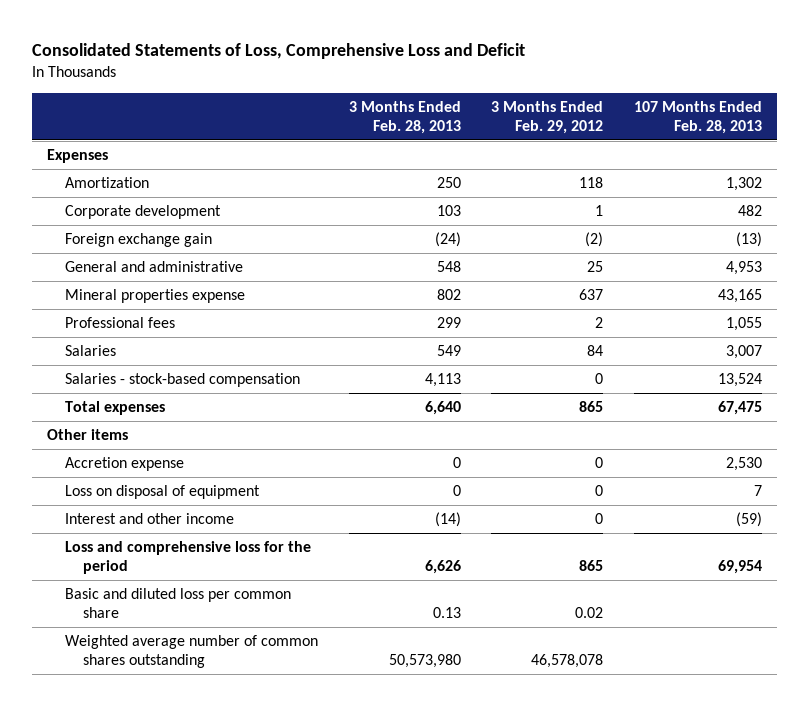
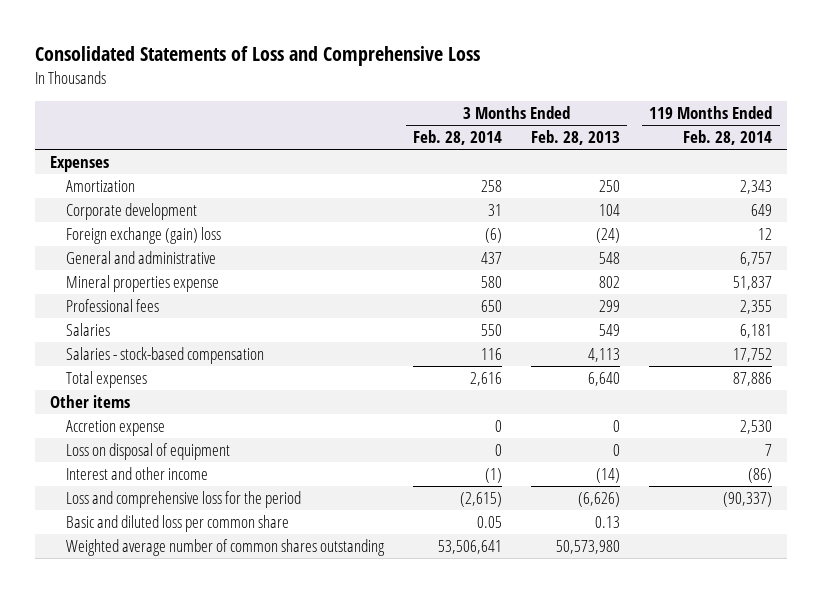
- Consolidated Statements of Loss, Comprehensive Loss and Deficit
+ Consolidated Statements of Loss and Comprehensive Loss
- | 3 Months Ended Feb. 28, 2013 | 3 Months Ended Feb. 29, 2012 | 107 Months Ended Feb. 28, 2013
+ | 3 Months Ended Feb. 28, 2014 | 3 Months Ended Feb. 28, 2013 | 119 Months Ended Feb. 28, 2014
- Corporate development | 103 | 1 | 482
- Foreign exchange gain | (24) | (2) | (13)
+ Corporate development | 31 | 104 | 649
+ Foreign exchange (gain) loss | (6) | (24) | 12
- Loss and comprehensive loss for the period | 6,626 | 865 | 69,954
+ Loss and comprehensive loss for the period | (2,615) | (6,626) | (90,337)

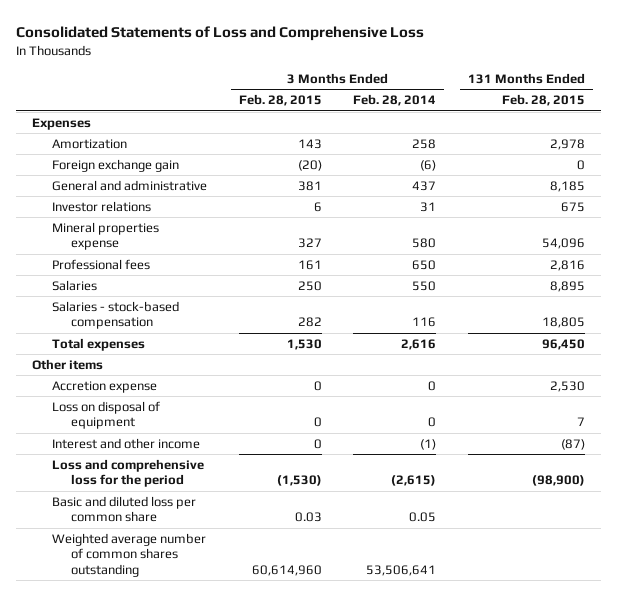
- | 3 Months Ended Feb. 28, 2014 | 3 Months Ended Feb. 28, 2013 | 119 Months Ended Feb. 28, 2014
+ | 3 Months Ended Feb. 28, 2015 | 3 Months Ended Feb. 28, 2014 | 131 Months Ended Feb. 28, 2015
- Corporate development | 31 | 104 | 649
- Foreign exchange (gain) loss | (6) | (24) | 12
+ Foreign exchange gain | (20) | (6) | 0
+ Investor relations | 6 | 31 | 675

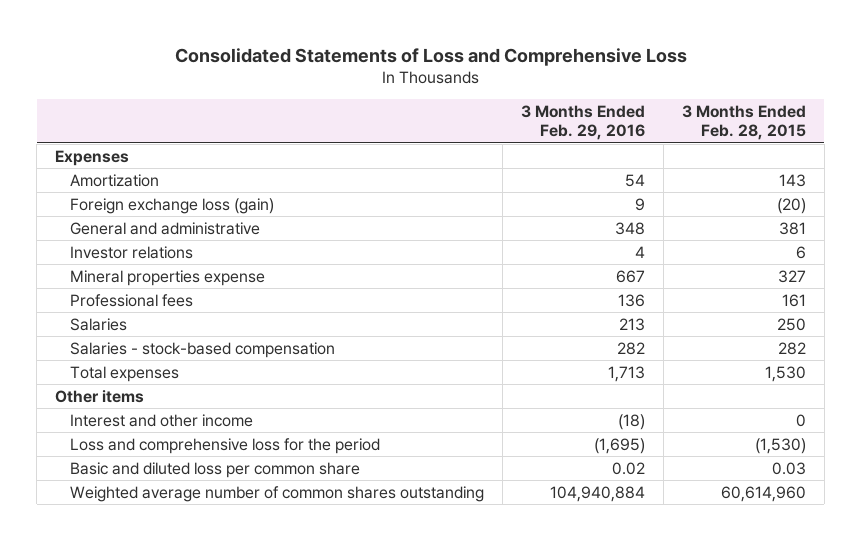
- | 3 Months Ended Feb. 28, 2015 | 3 Months Ended Feb. 28, 2014 | 131 Months Ended Feb. 28, 2015
+ | 3 Months Ended Feb. 29, 2016 | 3 Months Ended Feb. 28, 2015
- Foreign exchange gain | (20) | (6) | 0
+ Foreign exchange loss (gain) | 9 | (20)
- Accretion expense | 0 | 0 | 2,530
- Loss on disposal of equipment | 0 | 0 | 7

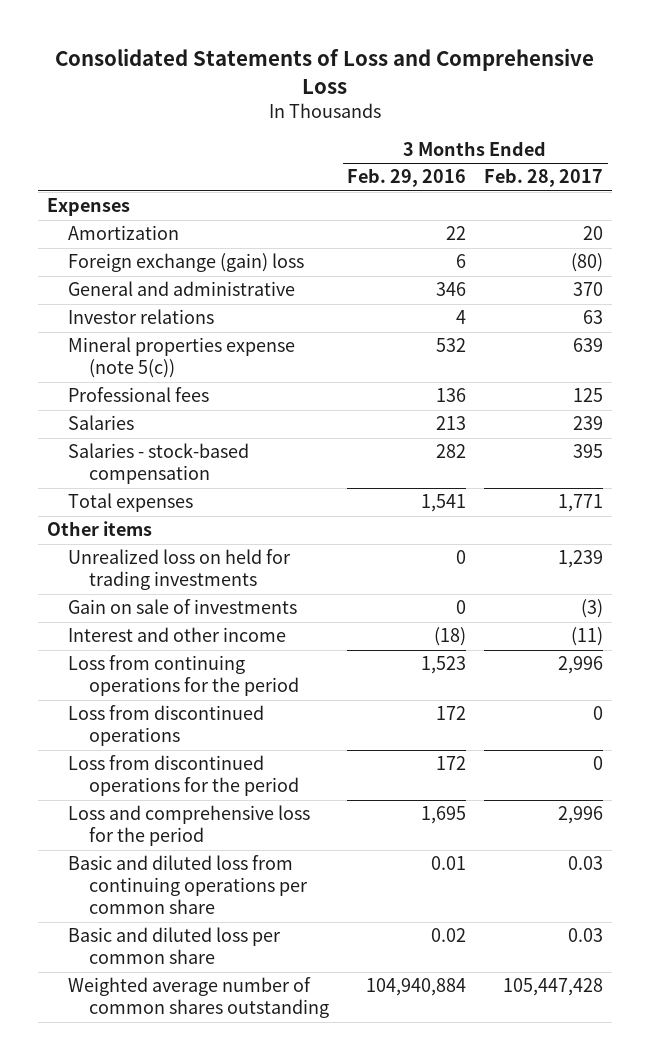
- | 3 Months Ended Feb. 29, 2016 | 3 Months Ended Feb. 28, 2015
+ | 3 Months Ended Feb. 29, 2016 | 3 Months Ended Feb. 28, 2017
- Amortization | 54 | 143
- Foreign exchange loss (gain) | 9 | (20)
- General and administrative | 348 | 381
+ Amortization | 22 | 20
+ Foreign exchange (gain) loss | 6 | (80)
+ General and administrative | 346 | 370
- Mineral properties expense | 667 | 327
+ Mineral properties expense (note 5(c)) | 532 | 639
- Total expenses | 1,713 | 1,530
+ Total expenses | 1,541 | 1,771
+ Unrealized loss on held for trading investments | 0 | 1,239
+ Gain on sale of investments | 0 | (3)
- Loss and comprehensive loss for the period | (1,695) | (1,530)
+ Loss from continuing operations for the period | 1,523 | 2,996
+ Loss from discontinued operations | 172 | 0
+ Loss from discontinued operations for the period | 172 | 0
+ Loss and comprehensive loss for the period | 1,695 | 2,996
+ Basic and diluted loss from continuing operations per common share | 0.01 | 0.03

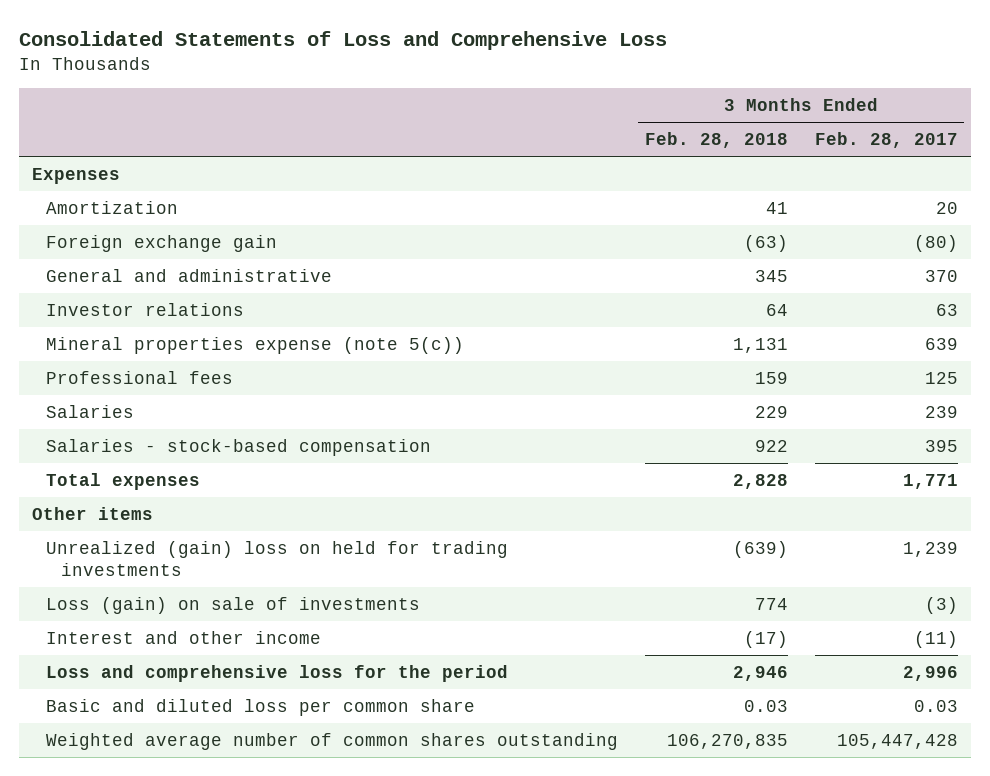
- | 3 Months Ended Feb. 29, 2016 | 3 Months Ended Feb. 28, 2017
+ | 3 Months Ended Feb. 28, 2018 | 3 Months Ended Feb. 28, 2017
- Foreign exchange (gain) loss | 6 | (80)
+ Foreign exchange gain | (63) | (80)
- Unrealized loss on held for trading investments | 0 | 1,239
- Gain on sale of investments | 0 | (3)
+ Unrealized (gain) loss on held for trading investments | (639) | 1,239
+ Loss (gain) on sale of investments | 774 | (3)
- Loss from continuing operations for the period | 1,523 | 2,996
- Loss from discontinued operations | 172 | 0
- Loss from discontinued operations for the period | 172 | 0
- Basic and diluted loss from continuing operations per common share | 0.01 | 0.03

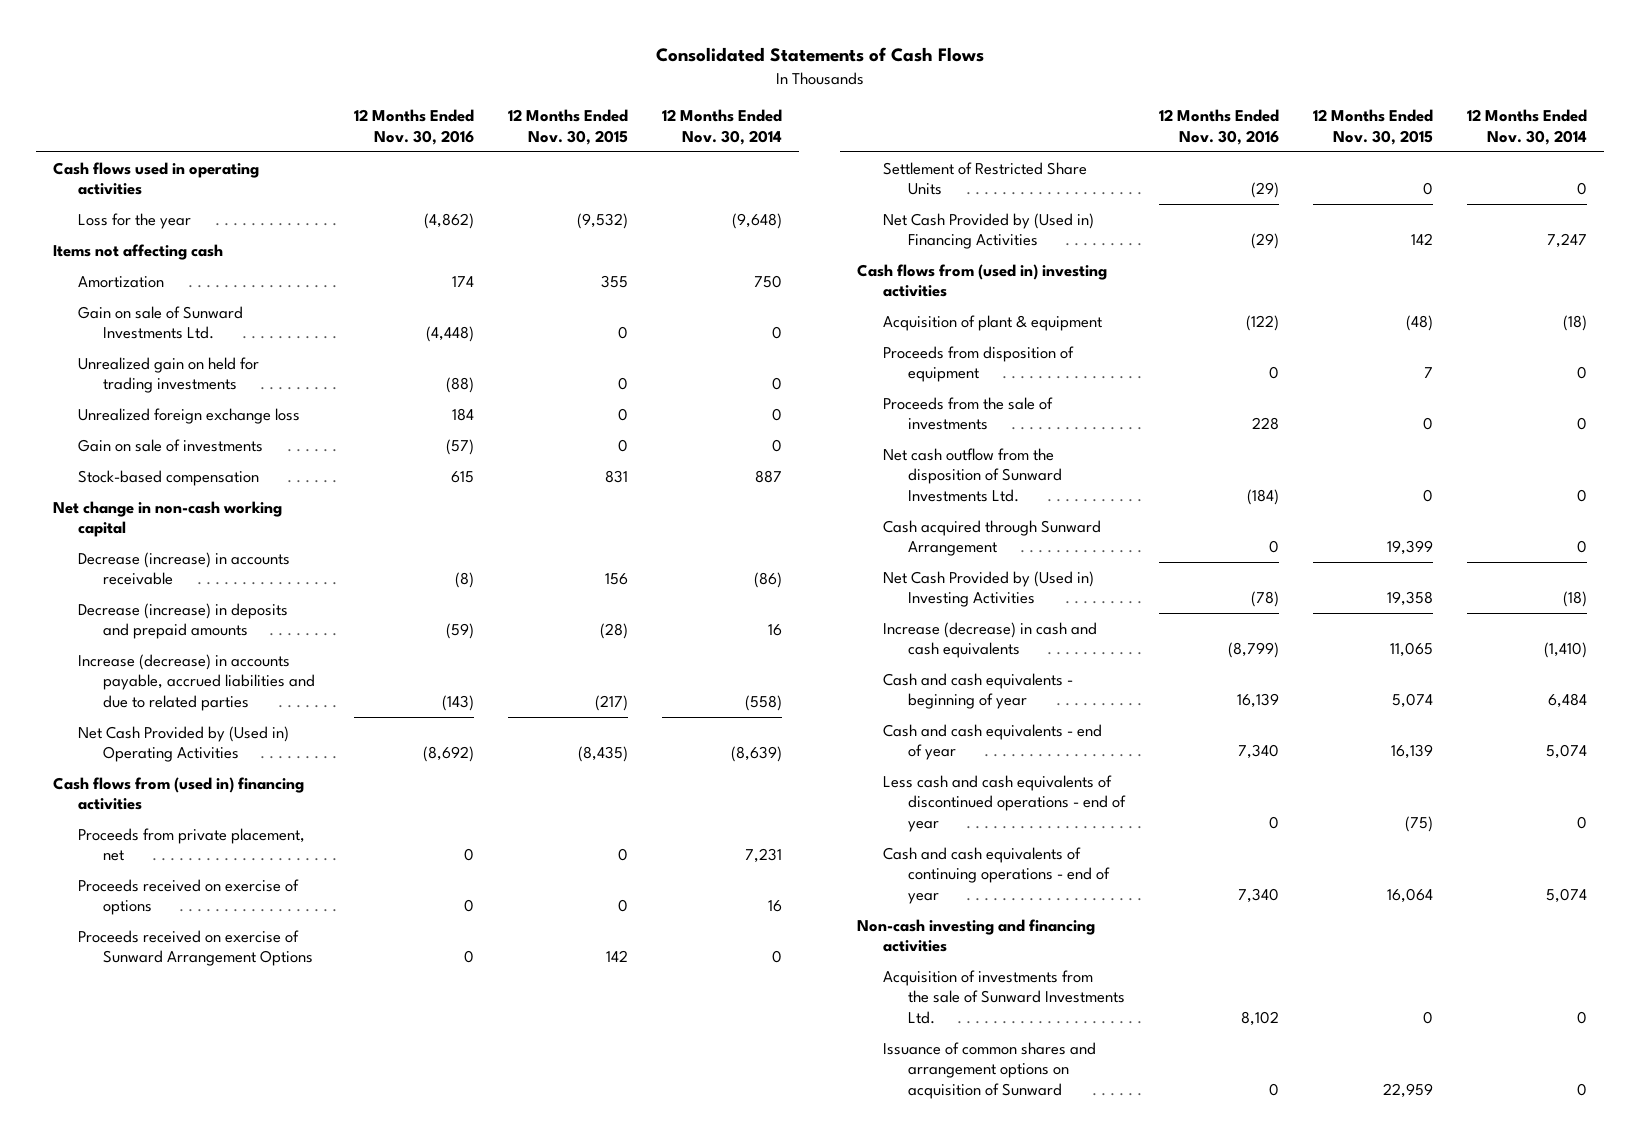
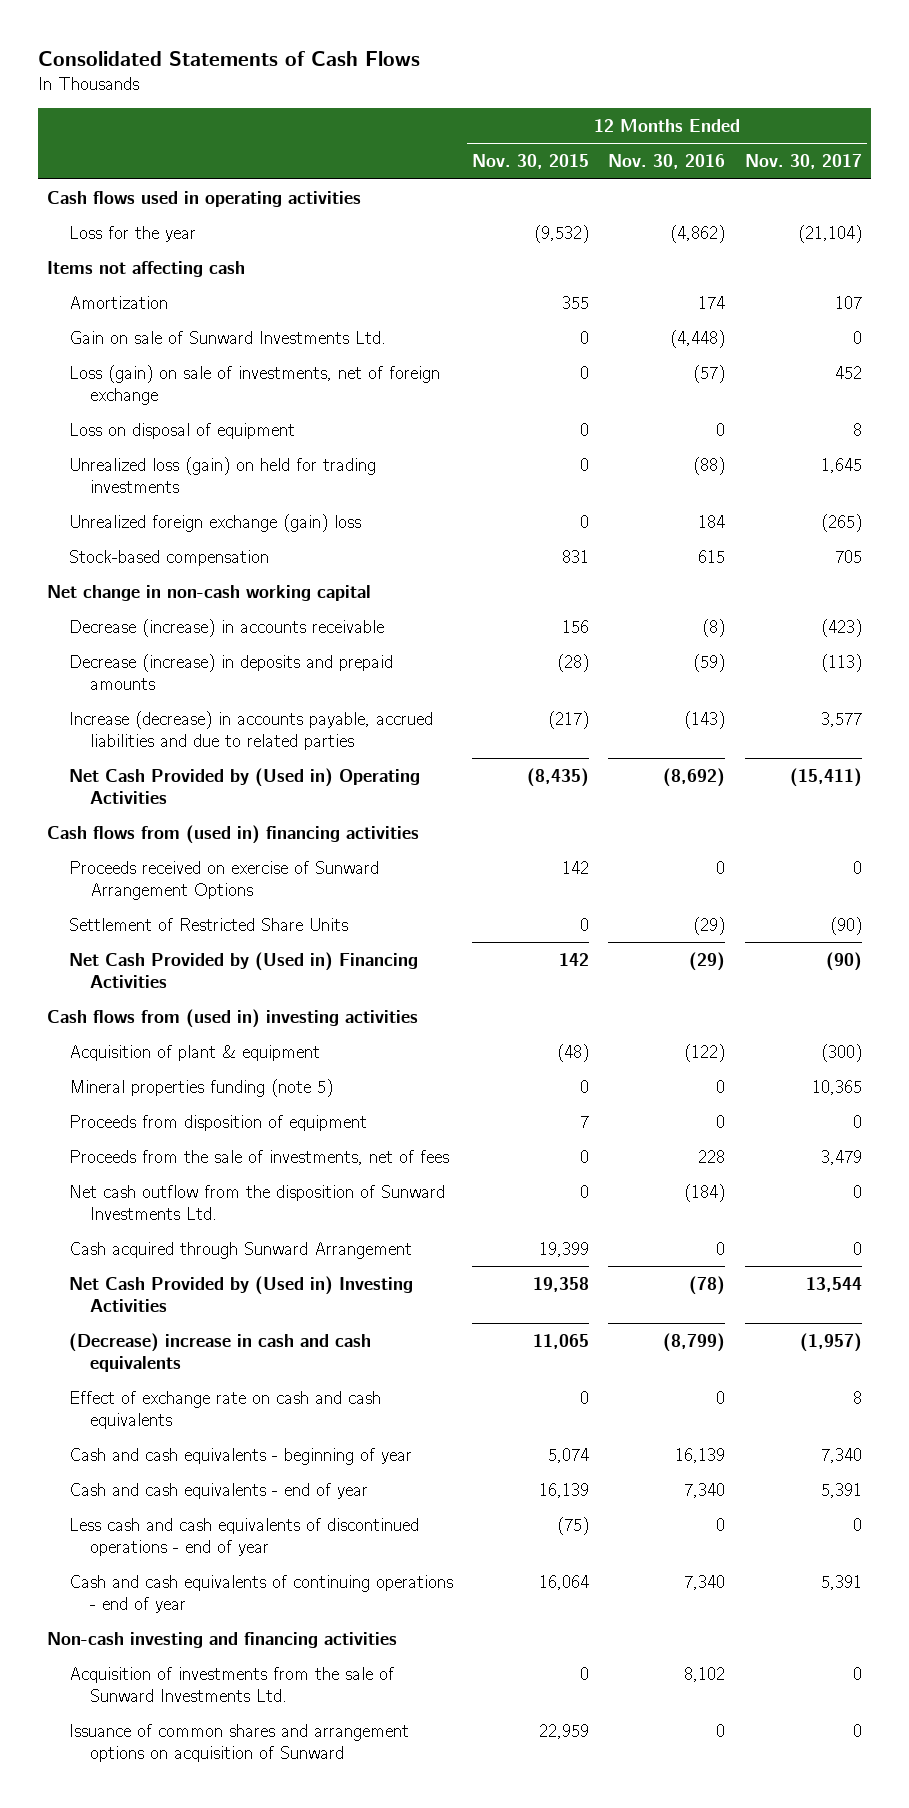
- | 12 Months Ended Nov. 30, 2016 | 12 Months Ended Nov. 30, 2015 | 12 Months Ended Nov. 30, 2014
+ | 12 Months Ended Nov. 30, 2015 | 12 Months Ended Nov. 30, 2016 | 12 Months Ended Nov. 30, 2017
- Unrealized gain on held for trading investments | (88) | 0 | 0
- Unrealized foreign exchange loss | 184 | 0 | 0
- Gain on sale of investments | (57) | 0 | 0
+ Loss (gain) on sale of investments, net of foreign exchange | 0 | (57) | 452
+ Loss on disposal of equipment | 0 | 0 | 8
+ Unrealized loss (gain) on held for trading investments | 0 | (88) | 1,645
+ Unrealized foreign exchange (gain) loss | 0 | 184 | (265)
- Proceeds from private placement, net | 0 | 0 | 7,231
- Proceeds received on exercise of options | 0 | 0 | 16
+ Mineral properties funding (note 5) | 0 | 0 | 10,365
- Proceeds from the sale of investments | 228 | 0 | 0
+ Proceeds from the sale of investments, net of fees | 0 | 228 | 3,479
- Increase (decrease) in cash and cash equivalents | (8,799) | 11,065 | (1,410)
+ (Decrease) increase in cash and cash equivalents | 11,065 | (8,799) | (1,957)
+ Effect of exchange rate on cash and cash equivalents | 0 | 0 | 8

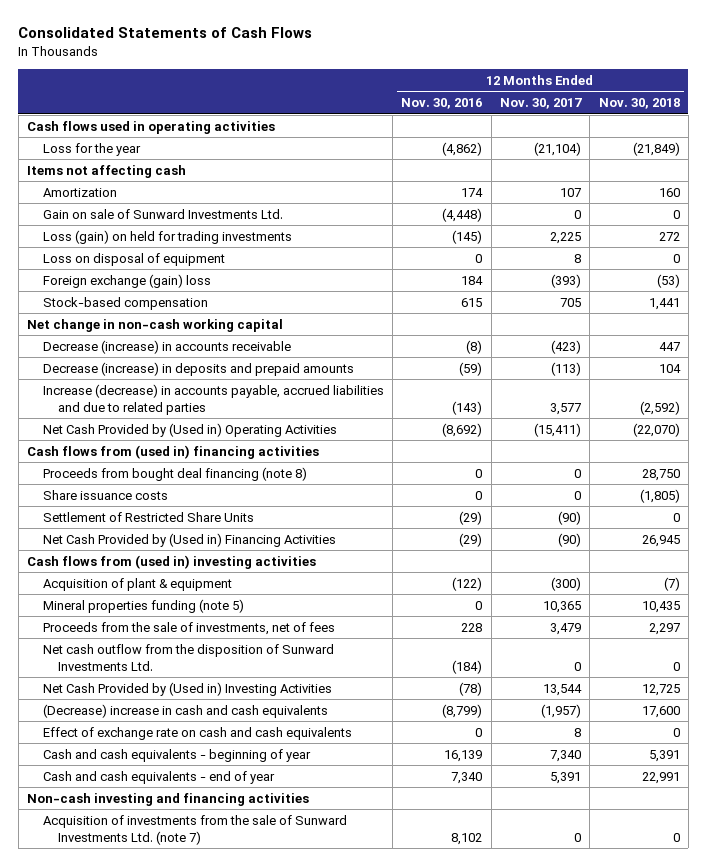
- | 12 Months Ended Nov. 30, 2015 | 12 Months Ended Nov. 30, 2016 | 12 Months Ended Nov. 30, 2017
+ | 12 Months Ended Nov. 30, 2016 | 12 Months Ended Nov. 30, 2017 | 12 Months Ended Nov. 30, 2018
- Loss (gain) on sale of investments, net of foreign exchange | 0 | (57) | 452
+ Loss (gain) on held for trading investments | (145) | 2,225 | 272
- Unrealized loss (gain) on held for trading investments | 0 | (88) | 1,645
- Unrealized foreign exchange (gain) loss | 0 | 184 | (265)
+ Foreign exchange (gain) loss | 184 | (393) | (53)
- Proceeds received on exercise of Sunward Arrangement Options | 142 | 0 | 0
+ Proceeds from bought deal financing (note 8) | 0 | 0 | 28,750
+ Share issuance costs | 0 | 0 | (1,805)
- Proceeds from disposition of equipment | 7 | 0 | 0
- Cash acquired through Sunward Arrangement | 19,399 | 0 | 0
- Less cash and cash equivalents of discontinued operations - end of year | (75) | 0 | 0
- Cash and cash equivalents of continuing operations - end of year | 16,064 | 7,340 | 5,391
- Acquisition of investments from the sale of Sunward Investments Ltd. | 0 | 8,102 | 0
- Issuance of common shares and arrangement options on acquisition of Sunward | 22,959 | 0 | 0
+ Acquisition of investments from the sale of Sunward Investments Ltd. (note 7) | 8,102 | 0 | 0

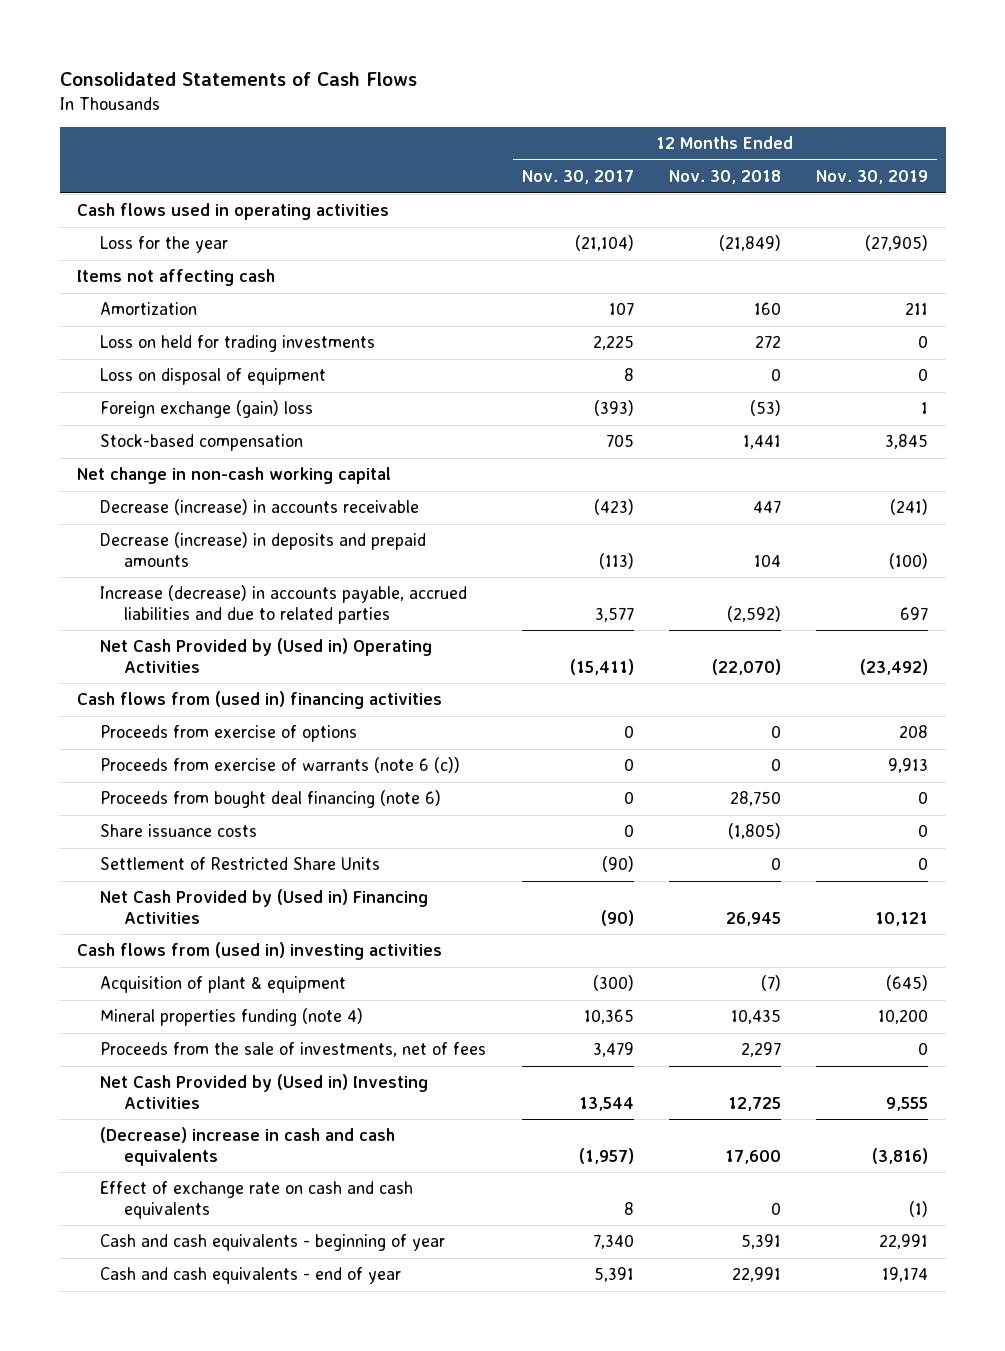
- | 12 Months Ended Nov. 30, 2016 | 12 Months Ended Nov. 30, 2017 | 12 Months Ended Nov. 30, 2018
+ | 12 Months Ended Nov. 30, 2017 | 12 Months Ended Nov. 30, 2018 | 12 Months Ended Nov. 30, 2019
- Gain on sale of Sunward Investments Ltd. | (4,448) | 0 | 0
- Loss (gain) on held for trading investments | (145) | 2,225 | 272
+ Loss on held for trading investments | 2,225 | 272 | 0
- Proceeds from bought deal financing (note 8) | 0 | 0 | 28,750
+ Proceeds from exercise of options | 0 | 0 | 208
+ Proceeds from exercise of warrants (note 6 (c)) | 0 | 0 | 9,913
+ Proceeds from bought deal financing (note 6) | 0 | 28,750 | 0
- Mineral properties funding (note 5) | 0 | 10,365 | 10,435
+ Mineral properties funding (note 4) | 10,365 | 10,435 | 10,200
- Net cash outflow from the disposition of Sunward Investments Ltd. | (184) | 0 | 0
- Non-cash investing and financing activities
- Acquisition of investments from the sale of Sunward Investments Ltd. (note 7) | 8,102 | 0 | 0

